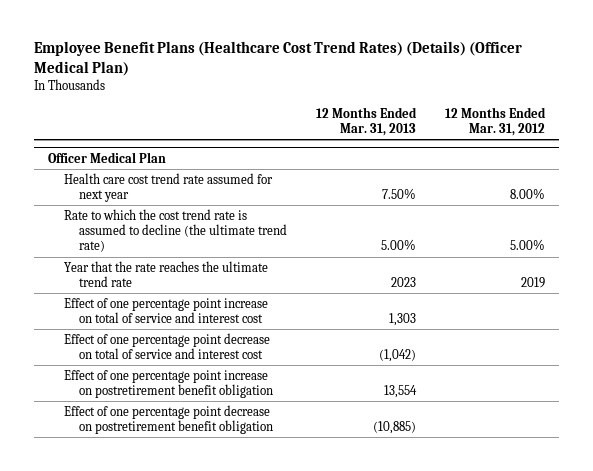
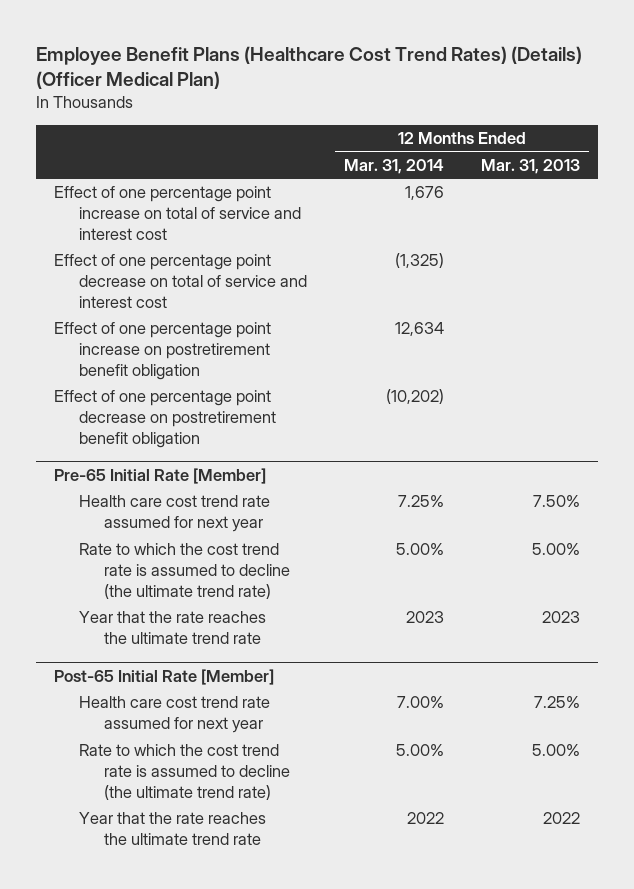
- | 12 Months Ended Mar. 31, 2013 | 12 Months Ended Mar. 31, 2012
+ | 12 Months Ended Mar. 31, 2014 | 12 Months Ended Mar. 31, 2013
- Officer Medical Plan
+ Effect of one percentage point increase on total of service and interest cost | 1,676 |
+ Effect of one percentage point decrease on total of service and interest cost | (1,325) |
+ Effect of one percentage point increase on postretirement benefit obligation | 12,634 |
+ Effect of one percentage point decrease on postretirement benefit obligation | (10,202) |
+ Pre-65 Initial Rate [Member]
- Effect of one percentage point increase on total of service and interest cost | 1,303 |
- Effect of one percentage point decrease on total of service and interest cost | (1,042) |
- Effect of one percentage point increase on postretirement benefit obligation | 13,554 |
- Effect of one percentage point decrease on postretirement benefit obligation | (10,885) |
+ Post-65 Initial Rate [Member]
+ Health care cost trend rate assumed for next year | 7.00% | 7.25%
+ Rate to which the cost trend rate is assumed to decline (the ultimate trend rate) | 5.00% | 5.00%
+ Year that the rate reaches the ultimate trend rate | 2022 | 2022

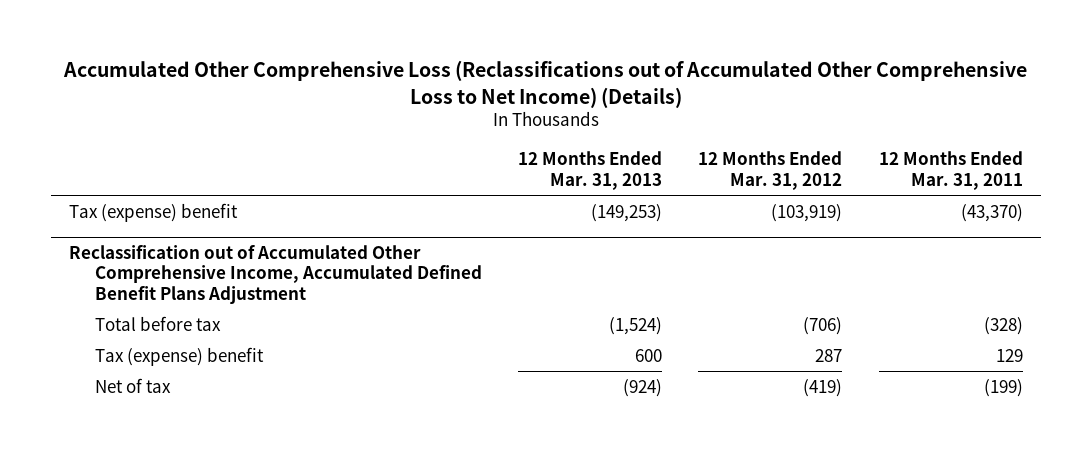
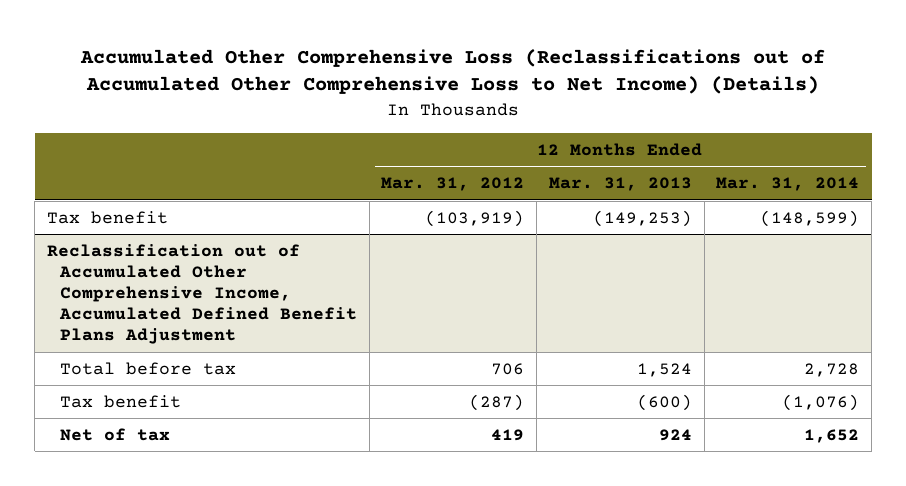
- | 12 Months Ended Mar. 31, 2013 | 12 Months Ended Mar. 31, 2012 | 12 Months Ended Mar. 31, 2011
+ | 12 Months Ended Mar. 31, 2012 | 12 Months Ended Mar. 31, 2013 | 12 Months Ended Mar. 31, 2014
- Tax (expense) benefit | (149,253) | (103,919) | (43,370)
+ Tax benefit | (103,919) | (149,253) | (148,599)
@ Reclassification out of Accumulated Other Comprehensive Income, Accumulated Defined Benefit Plans Adjustment
- Total before tax | (1,524) | (706) | (328)
- Tax (expense) benefit | 600 | 287 | 129
- Net of tax | (924) | (419) | (199)
+ Total before tax | 706 | 1,524 | 2,728
+ Tax benefit | (287) | (600) | (1,076)
+ Net of tax | 419 | 924 | 1,652

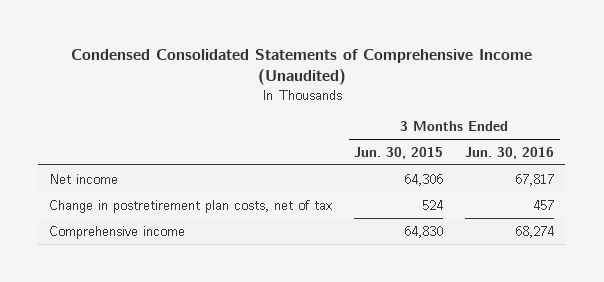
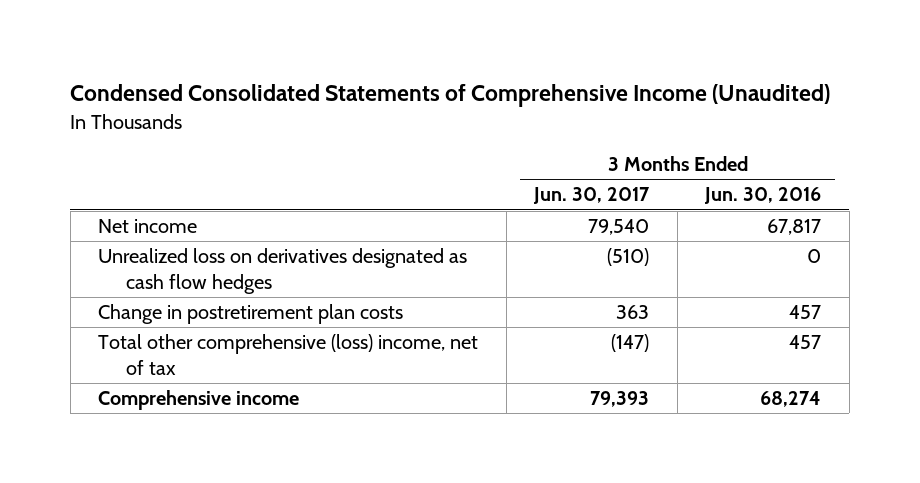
- | 3 Months Ended Jun. 30, 2015 | 3 Months Ended Jun. 30, 2016
+ | 3 Months Ended Jun. 30, 2017 | 3 Months Ended Jun. 30, 2016
- Change in postretirement plan costs, net of tax | 524 | 457
+ Unrealized loss on derivatives designated as cash flow hedges | (510) | 0
+ Change in postretirement plan costs | 363 | 457
+ Total other comprehensive (loss) income, net of tax | (147) | 457

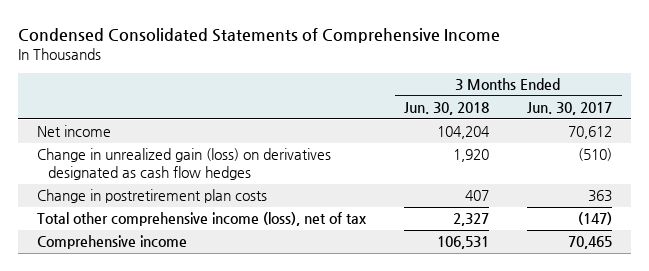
- Condensed Consolidated Statements of Comprehensive Income (Unaudited)
+ Condensed Consolidated Statements of Comprehensive Income
- | 3 Months Ended Jun. 30, 2017 | 3 Months Ended Jun. 30, 2016
+ | 3 Months Ended Jun. 30, 2018 | 3 Months Ended Jun. 30, 2017
- Net income | 79,540 | 67,817
- Unrealized loss on derivatives designated as cash flow hedges | (510) | 0
+ Net income | 104,204 | 70,612
+ Change in unrealized gain (loss) on derivatives designated as cash flow hedges | 1,920 | (510)
- Total other comprehensive (loss) income, net of tax | (147) | 457
- Comprehensive income | 79,393 | 68,274
+ Total other comprehensive income (loss), net of tax | 2,327 | (147)
+ Comprehensive income | 106,531 | 70,465

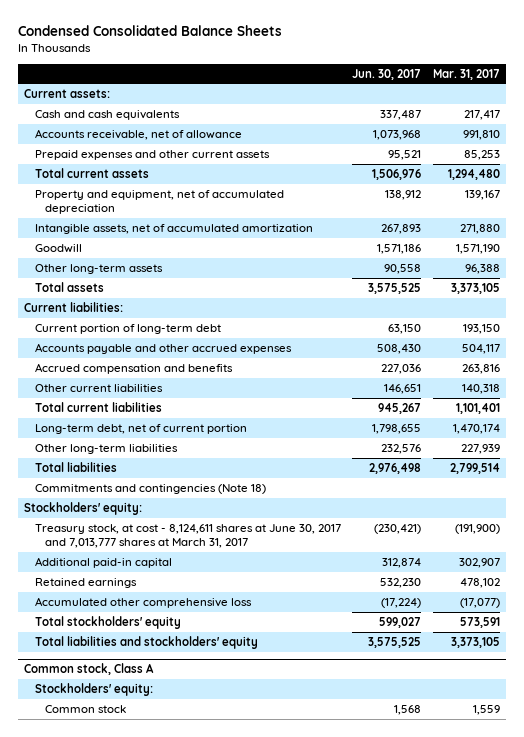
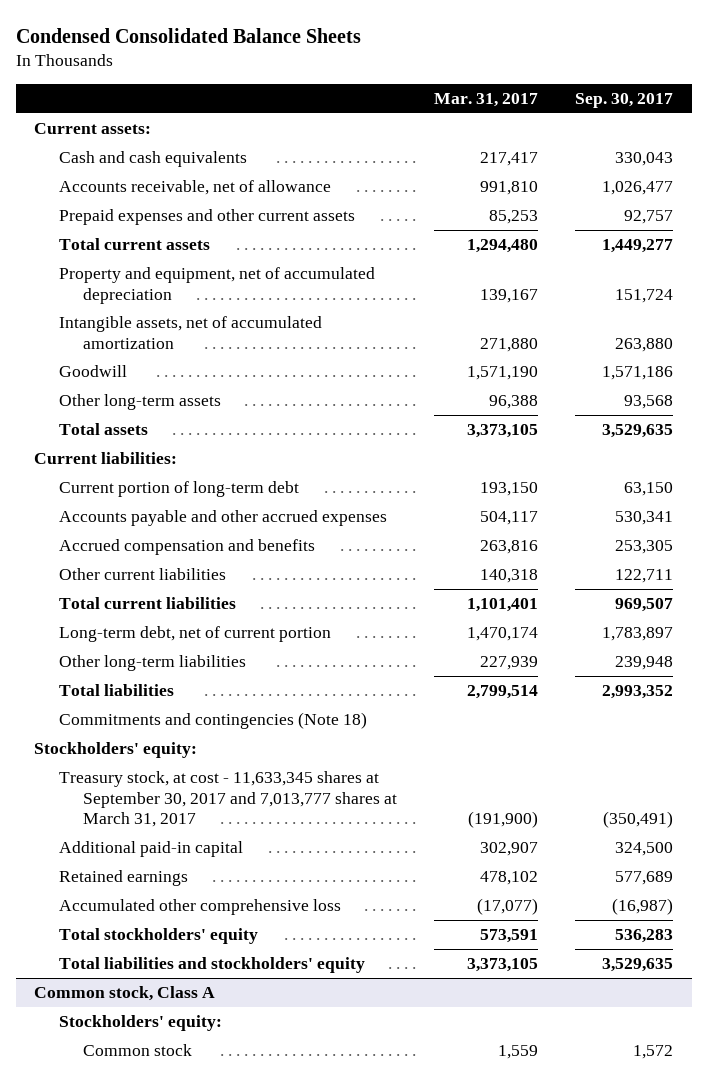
- | Jun. 30, 2017 | Mar. 31, 2017
+ | Mar. 31, 2017 | Sep. 30, 2017
- Treasury stock, at cost - 8,124,611 shares at June 30, 2017 and 7,013,777 shares at March 31, 2017 | (230,421) | (191,900)
+ Treasury stock, at cost - 11,633,345 shares at September 30, 2017 and 7,013,777 shares at March 31, 2017 | (191,900) | (350,491)

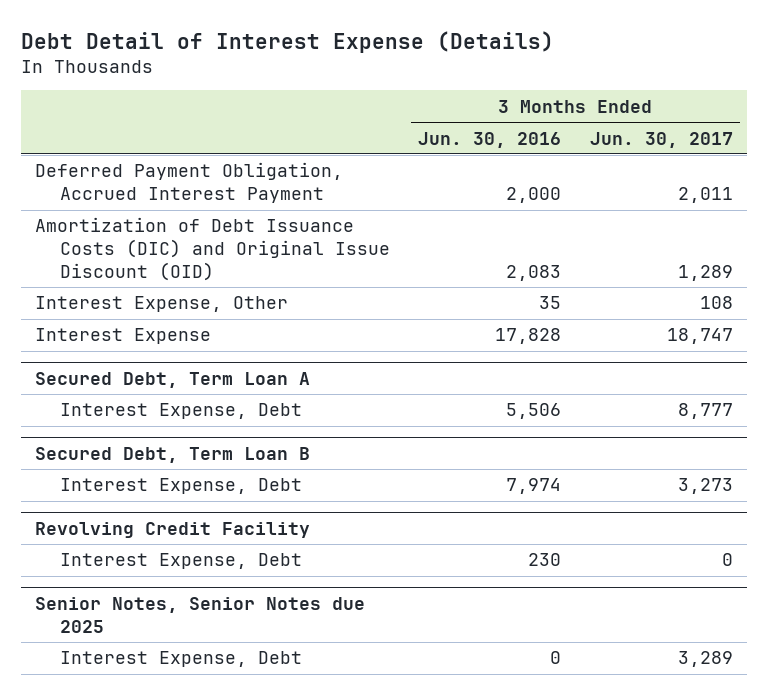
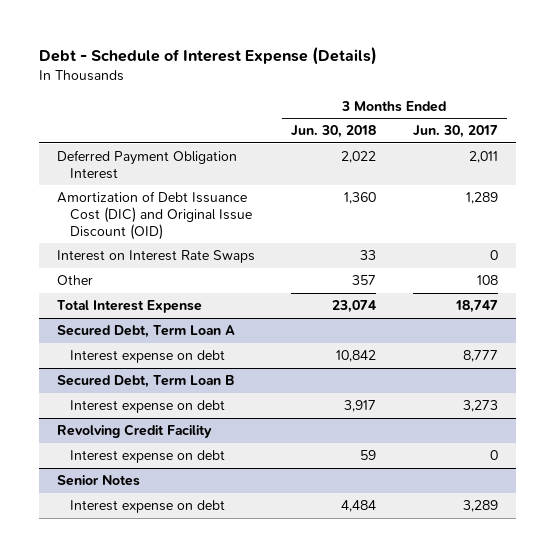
- Debt Detail of Interest Expense (Details)
+ Debt - Schedule of Interest Expense (Details)
- | 3 Months Ended Jun. 30, 2016 | 3 Months Ended Jun. 30, 2017
+ | 3 Months Ended Jun. 30, 2018 | 3 Months Ended Jun. 30, 2017
- Deferred Payment Obligation, Accrued Interest Payment | 2,000 | 2,011
- Amortization of Debt Issuance Costs (DIC) and Original Issue Discount (OID) | 2,083 | 1,289
- Interest Expense, Other | 35 | 108
- Interest Expense | 17,828 | 18,747
+ Deferred Payment Obligation Interest | 2,022 | 2,011
+ Amortization of Debt Issuance Cost (DIC) and Original Issue Discount (OID) | 1,360 | 1,289
+ Interest on Interest Rate Swaps | 33 | 0
+ Other | 357 | 108
+ Total Interest Expense | 23,074 | 18,747
@ Secured Debt, Term Loan A
- Interest Expense, Debt | 5,506 | 8,777
+ Interest expense on debt | 10,842 | 8,777
@ Secured Debt, Term Loan B
- Interest Expense, Debt | 7,974 | 3,273
+ Interest expense on debt | 3,917 | 3,273
@ Revolving Credit Facility
- Interest Expense, Debt | 230 | 0
- Senior Notes, Senior Notes due 2025
- Interest Expense, Debt | 0 | 3,289
@ Revolving Credit Facility
+ Interest expense on debt | 59 | 0
+ Senior Notes
+ Interest expense on debt | 4,484 | 3,289

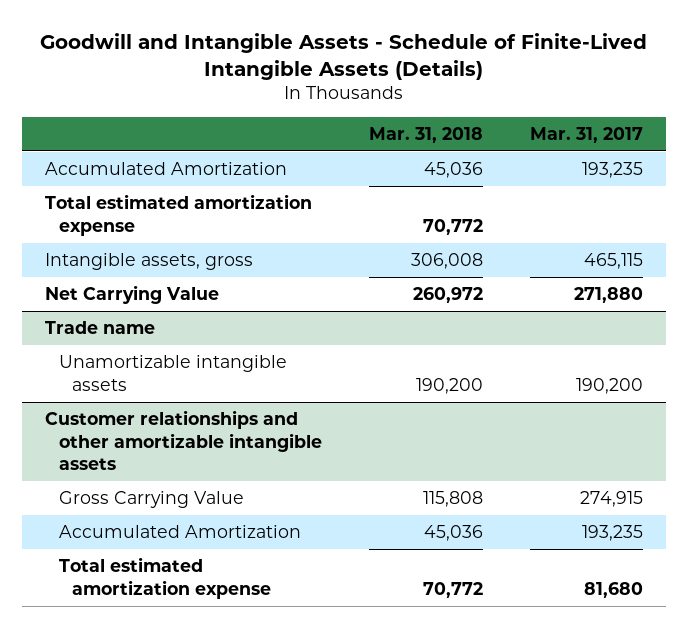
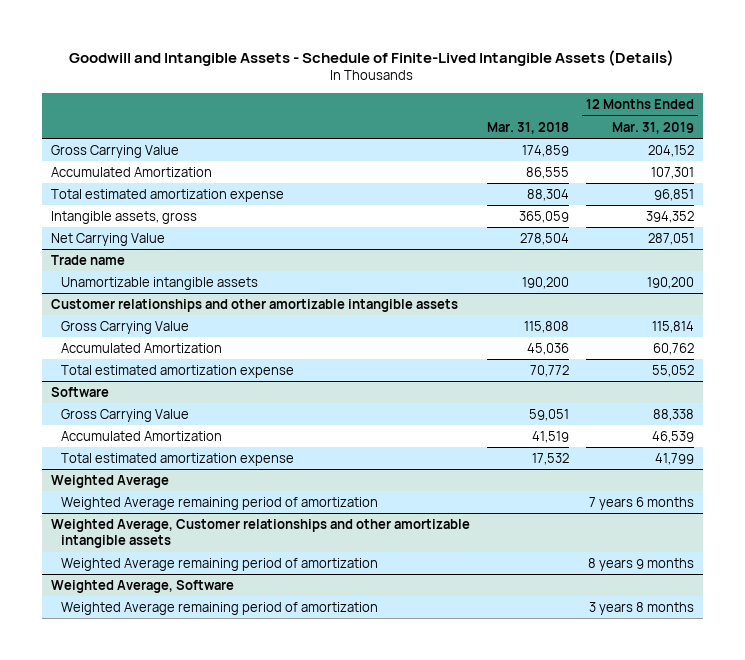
- | Mar. 31, 2018 | Mar. 31, 2017
+ | Mar. 31, 2018 | 12 Months Ended Mar. 31, 2019
- Accumulated Amortization | 45,036 | 193,235
- Total estimated amortization expense | 70,772 |
- Intangible assets, gross | 306,008 | 465,115
- Net Carrying Value | 260,972 | 271,880
+ Gross Carrying Value | 174,859 | 204,152
+ Accumulated Amortization | 86,555 | 107,301
+ Total estimated amortization expense | 88,304 | 96,851
+ Intangible assets, gross | 365,059 | 394,352
+ Net Carrying Value | 278,504 | 287,051
+ Software
+ Gross Carrying Value | 59,051 | 88,338
+ Accumulated Amortization | 41,519 | 46,539
+ Total estimated amortization expense | 17,532 | 41,799
+ Weighted Average
+ Weighted Average remaining period of amortization | | 7 years 6 months
+ Weighted Average, Customer relationships and other amortizable intangible assets
+ Weighted Average remaining period of amortization | | 8 years 9 months
+ Weighted Average, Software
+ Weighted Average remaining period of amortization | | 3 years 8 months

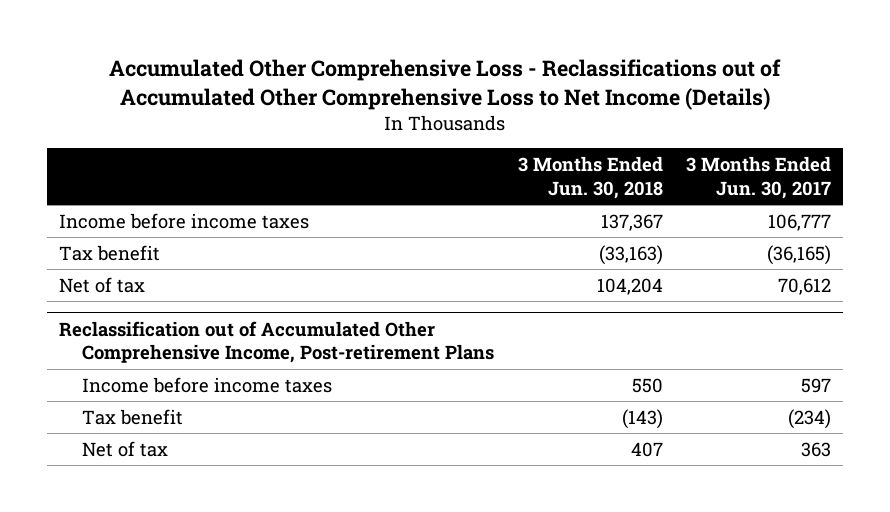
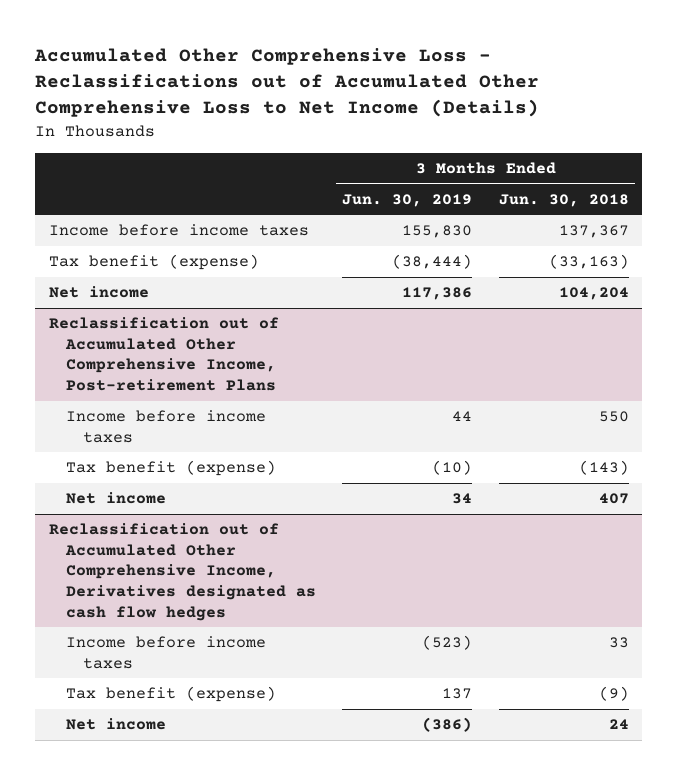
- | 3 Months Ended Jun. 30, 2018 | 3 Months Ended Jun. 30, 2017
+ | 3 Months Ended Jun. 30, 2019 | 3 Months Ended Jun. 30, 2018
- Tax benefit | (33,163) | (36,165)
- Net of tax | 104,204 | 70,612
+ Tax benefit (expense) | (38,444) | (33,163)
+ Net income | 117,386 | 104,204
@ Reclassification out of Accumulated Other Comprehensive Income, Post-retirement Plans
- Tax benefit | (143) | (234)
- Net of tax | 407 | 363
+ Tax benefit (expense) | (10) | (143)
+ Net income | 34 | 407
+ Reclassification out of Accumulated Other Comprehensive Income, Derivatives designated as cash flow hedges
+ Income before income taxes | (523) | 33
+ Tax benefit (expense) | 137 | (9)
+ Net income | (386) | 24

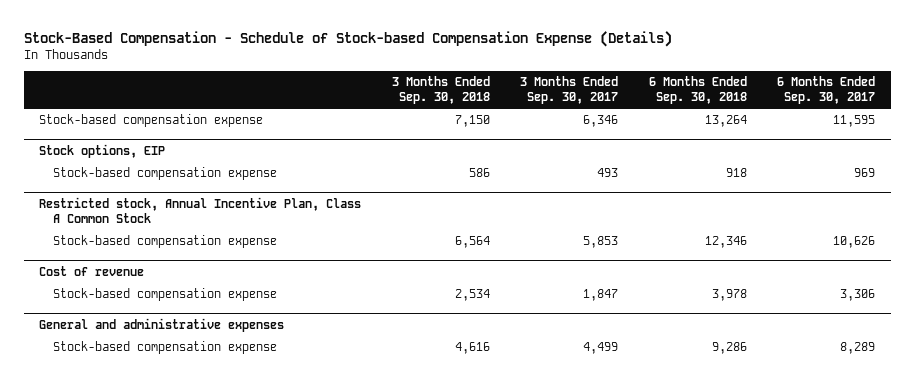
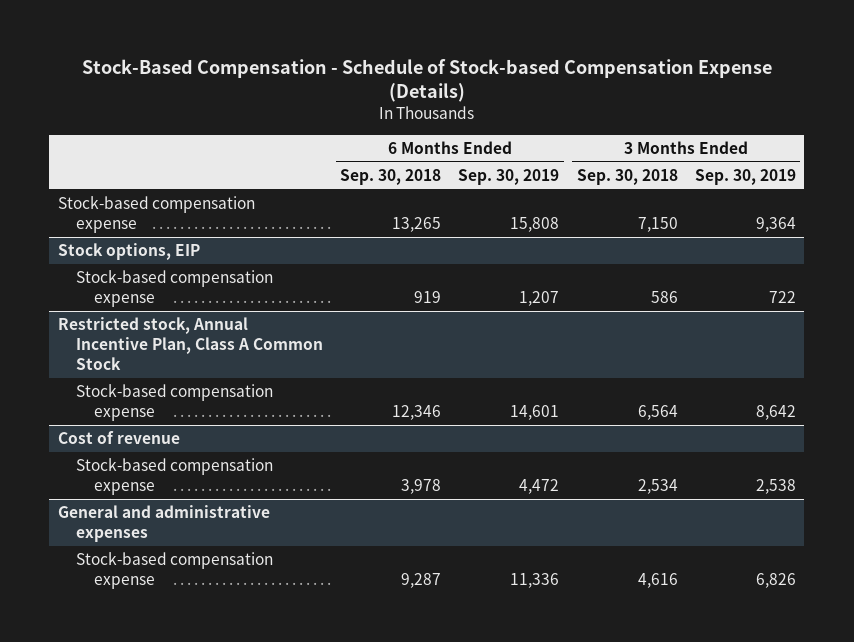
- | 3 Months Ended Sep. 30, 2018 | 3 Months Ended Sep. 30, 2017 | 6 Months Ended Sep. 30, 2018 | 6 Months Ended Sep. 30, 2017
+ | 6 Months Ended Sep. 30, 2018 | 6 Months Ended Sep. 30, 2019 | 3 Months Ended Sep. 30, 2018 | 3 Months Ended Sep. 30, 2019
- Stock-based compensation expense | 7,150 | 6,346 | 13,264 | 11,595
+ Stock-based compensation expense | 13,265 | 15,808 | 7,150 | 9,364
@ Stock options, EIP
- Stock-based compensation expense | 586 | 493 | 918 | 969
+ Stock-based compensation expense | 919 | 1,207 | 586 | 722
@ General and administrative expenses
- Stock-based compensation expense | 4,616 | 4,499 | 9,286 | 8,289
+ Stock-based compensation expense | 9,287 | 11,336 | 4,616 | 6,826

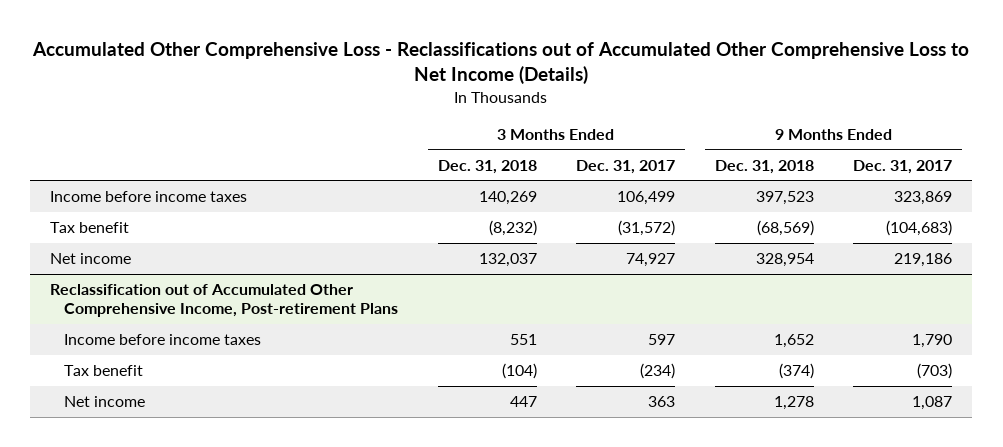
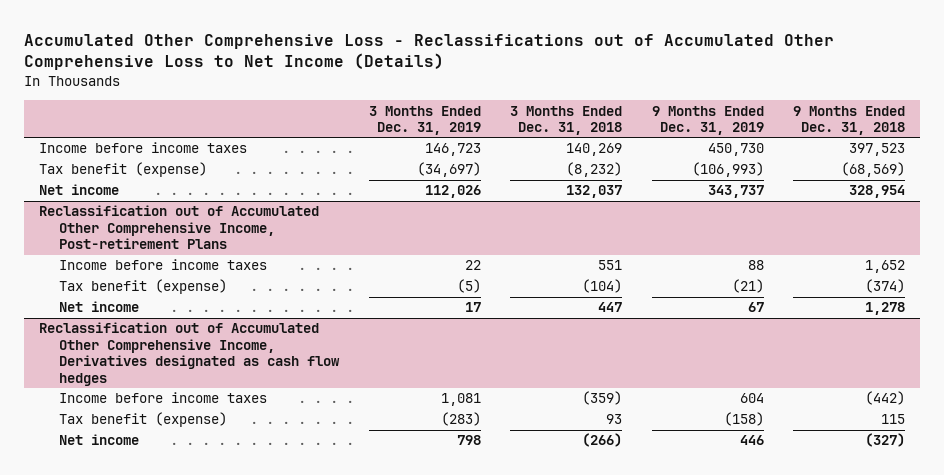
- | 3 Months Ended Dec. 31, 2018 | 3 Months Ended Dec. 31, 2017 | 9 Months Ended Dec. 31, 2018 | 9 Months Ended Dec. 31, 2017
+ | 3 Months Ended Dec. 31, 2019 | 3 Months Ended Dec. 31, 2018 | 9 Months Ended Dec. 31, 2019 | 9 Months Ended Dec. 31, 2018
- Tax benefit | (8,232) | (31,572) | (68,569) | (104,683)
+ Tax benefit (expense) | (34,697) | (8,232) | (106,993) | (68,569)
@ Reclassification out of Accumulated Other Comprehensive Income, Post-retirement Plans
- Tax benefit | (104) | (234) | (374) | (703)
+ Tax benefit (expense) | (5) | (104) | (21) | (374)
+ Reclassification out of Accumulated Other Comprehensive Income, Derivatives designated as cash flow hedges
+ Income before income taxes | 1,081 | (359) | 604 | (442)
+ Tax benefit (expense) | (283) | 93 | (158) | 115
+ Net income | 798 | (266) | 446 | (327)

